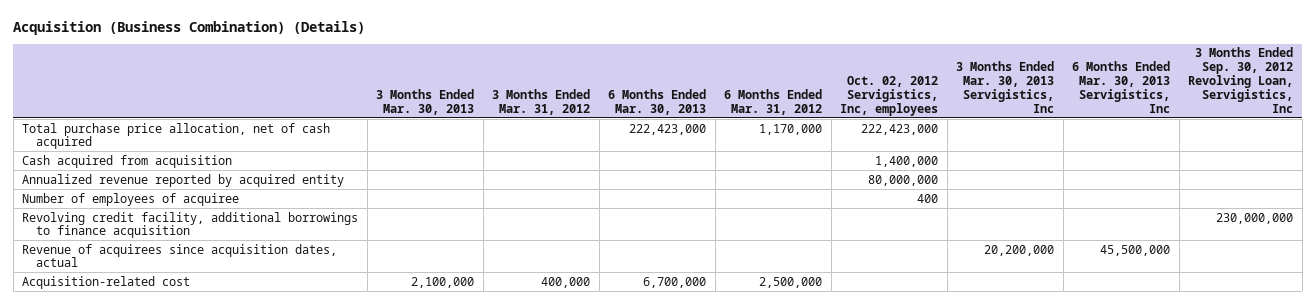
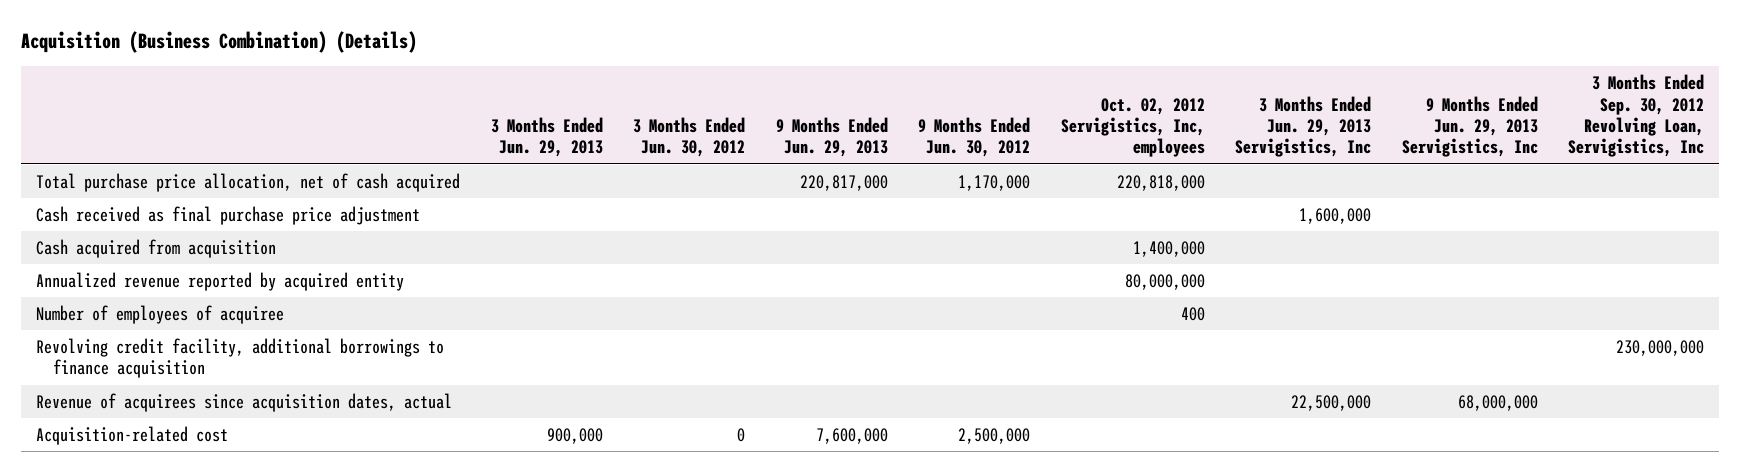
- | 3 Months Ended Mar. 30, 2013 | 3 Months Ended Mar. 31, 2012 | 6 Months Ended Mar. 30, 2013 | 6 Months Ended Mar. 31, 2012 | Oct. 02, 2012 Servigistics, Inc, employees | 3 Months Ended Mar. 30, 2013 Servigistics, Inc | 6 Months Ended Mar. 30, 2013 Servigistics, Inc | 3 Months Ended Sep. 30, 2012 Revolving Loan, Servigistics, Inc
+ | 3 Months Ended Jun. 29, 2013 | 3 Months Ended Jun. 30, 2012 | 9 Months Ended Jun. 29, 2013 | 9 Months Ended Jun. 30, 2012 | Oct. 02, 2012 Servigistics, Inc, employees | 3 Months Ended Jun. 29, 2013 Servigistics, Inc | 9 Months Ended Jun. 29, 2013 Servigistics, Inc | 3 Months Ended Sep. 30, 2012 Revolving Loan, Servigistics, Inc
- Total purchase price allocation, net of cash acquired | | | 222,423,000 | 1,170,000 | 222,423,000 | | |
+ Total purchase price allocation, net of cash acquired | | | 220,817,000 | 1,170,000 | 220,818,000 | | |
+ Cash received as final purchase price adjustment | | | | | | 1,600,000 | |

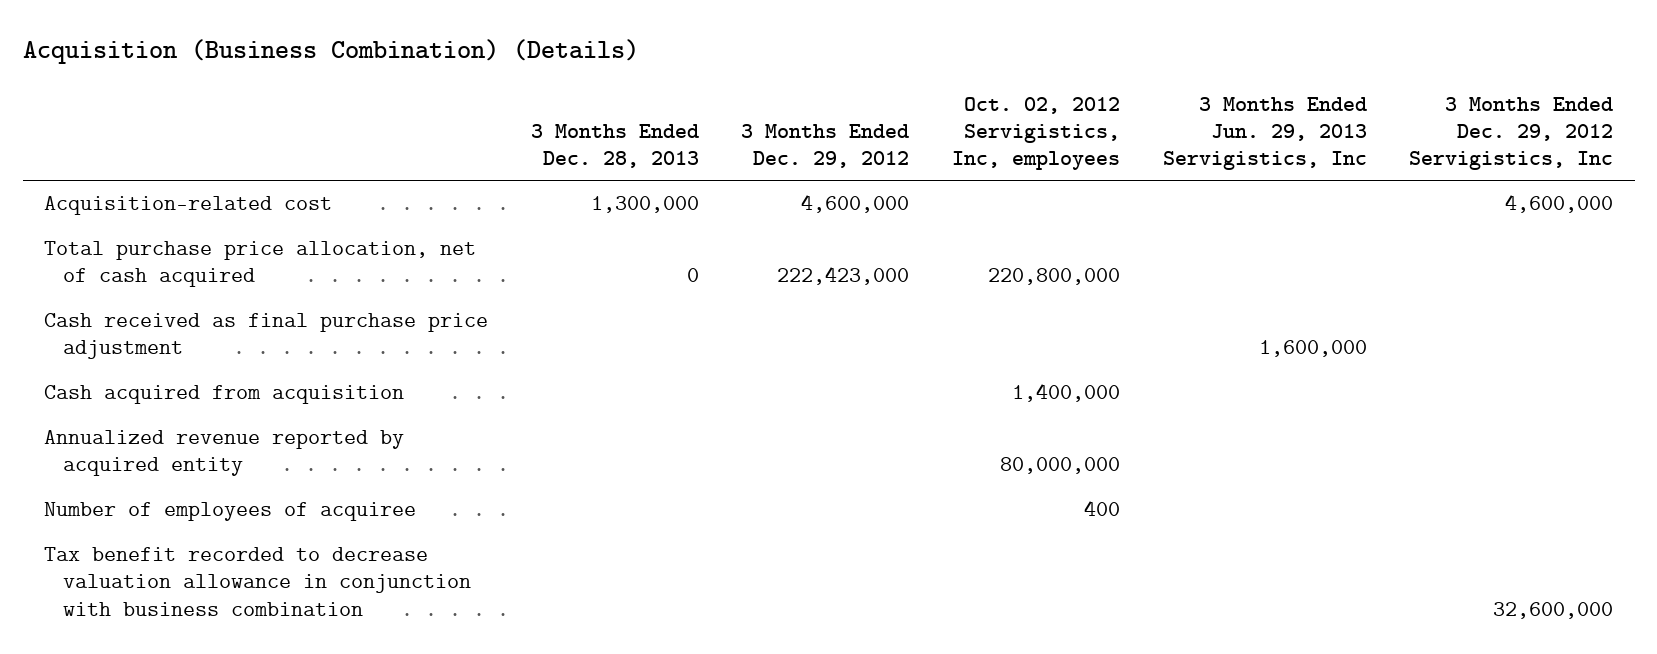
- | 3 Months Ended Jun. 29, 2013 | 3 Months Ended Jun. 30, 2012 | 9 Months Ended Jun. 29, 2013 | 9 Months Ended Jun. 30, 2012 | Oct. 02, 2012 Servigistics, Inc, employees | 3 Months Ended Jun. 29, 2013 Servigistics, Inc | 9 Months Ended Jun. 29, 2013 Servigistics, Inc | 3 Months Ended Sep. 30, 2012 Revolving Loan, Servigistics, Inc
+ | 3 Months Ended Dec. 28, 2013 | 3 Months Ended Dec. 29, 2012 | Oct. 02, 2012 Servigistics, Inc, employees | 3 Months Ended Jun. 29, 2013 Servigistics, Inc | 3 Months Ended Dec. 29, 2012 Servigistics, Inc
- Total purchase price allocation, net of cash acquired | | | 220,817,000 | 1,170,000 | 220,818,000 | | |
moved up: Acquisition-related cost | 1,300,000 | 4,600,000 | | | 4,600,000
+ Total purchase price allocation, net of cash acquired | 0 | 222,423,000 | 220,800,000 | |
- Revolving credit facility, additional borrowings to finance acquisition | | | | | | | | 230,000,000
- Revenue of acquirees since acquisition dates, actual | | | | | | 22,500,000 | 68,000,000 |
+ Tax benefit recorded to decrease valuation allowance in conjunction with business combination | | | | | 32,600,000

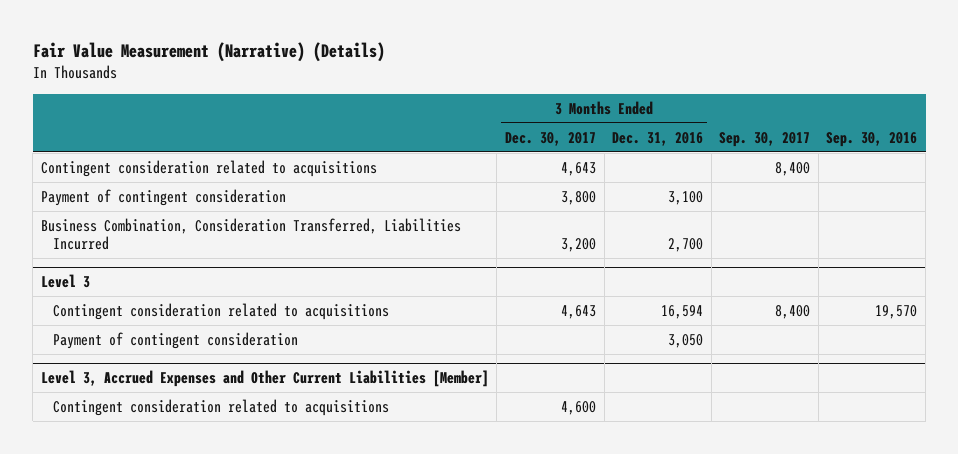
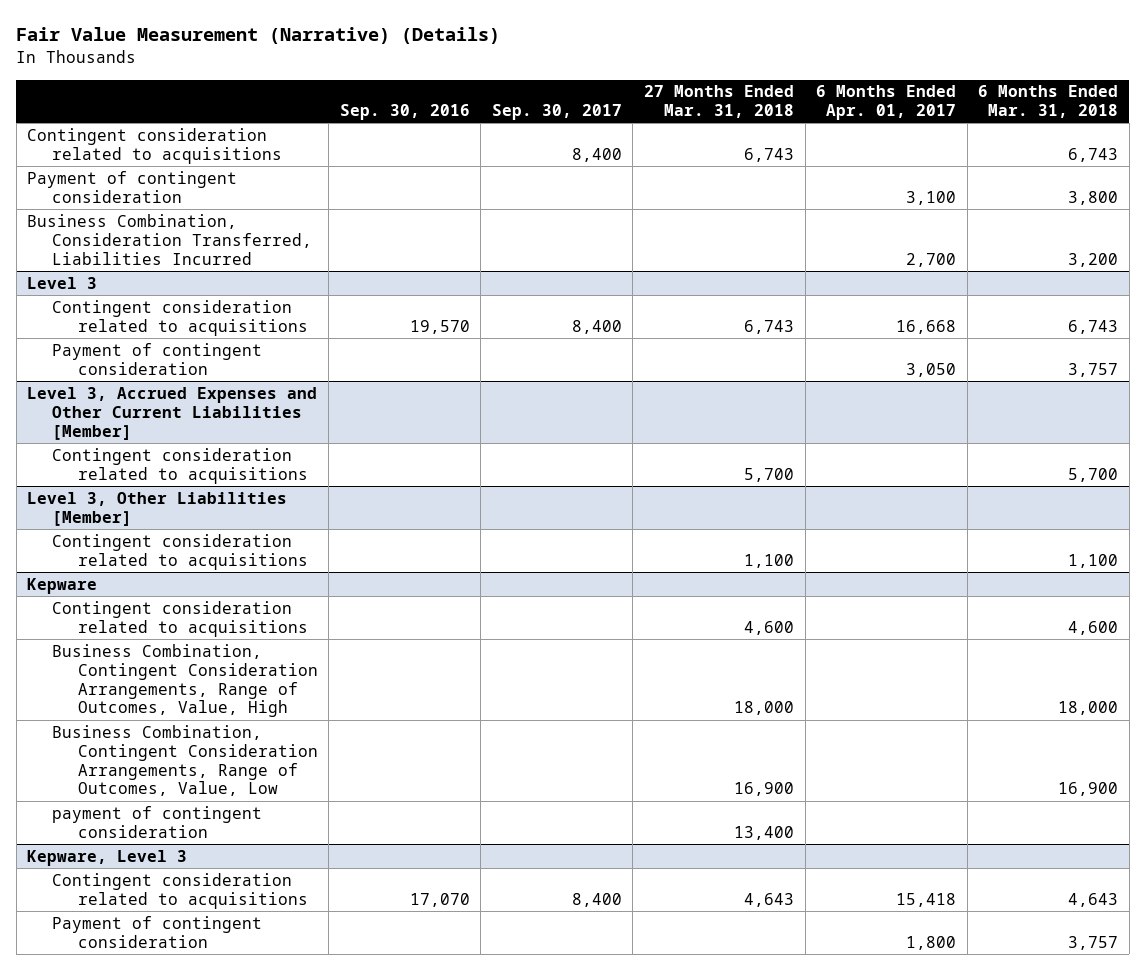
- | 3 Months Ended Dec. 30, 2017 | 3 Months Ended Dec. 31, 2016 | Sep. 30, 2017 | Sep. 30, 2016
+ | Sep. 30, 2016 | Sep. 30, 2017 | 27 Months Ended Mar. 31, 2018 | 6 Months Ended Apr. 01, 2017 | 6 Months Ended Mar. 31, 2018
+ Level 3, Other Liabilities [Member]
+ Contingent consideration related to acquisitions | | | 1,100 | | 1,100
+ Kepware
+ Contingent consideration related to acquisitions | | | 4,600 | | 4,600
+ Business Combination, Contingent Consideration Arrangements, Range of Outcomes, Value, High | | | 18,000 | | 18,000
+ Business Combination, Contingent Consideration Arrangements, Range of Outcomes, Value, Low | | | 16,900 | | 16,900
+ payment of contingent consideration | | | 13,400 | |
+ Kepware, Level 3
+ Contingent consideration related to acquisitions | 17,070 | 8,400 | 4,643 | 15,418 | 4,643
+ Payment of contingent consideration | | | | 1,800 | 3,757

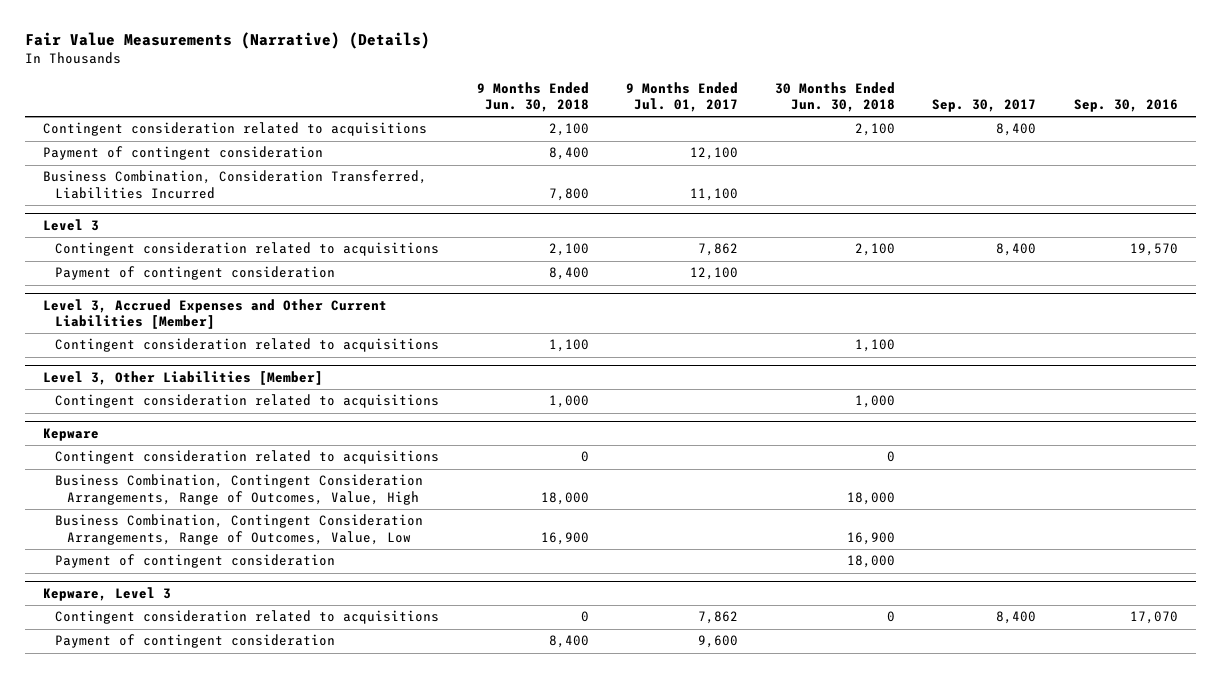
- Fair Value Measurement (Narrative) (Details)
+ Fair Value Measurements (Narrative) (Details)
- | Sep. 30, 2016 | Sep. 30, 2017 | 27 Months Ended Mar. 31, 2018 | 6 Months Ended Apr. 01, 2017 | 6 Months Ended Mar. 31, 2018
+ | 9 Months Ended Jun. 30, 2018 | 9 Months Ended Jul. 01, 2017 | 30 Months Ended Jun. 30, 2018 | Sep. 30, 2017 | Sep. 30, 2016
@ Kepware
- payment of contingent consideration | | | 13,400 | |
+ Payment of contingent consideration | | | 18,000 | |

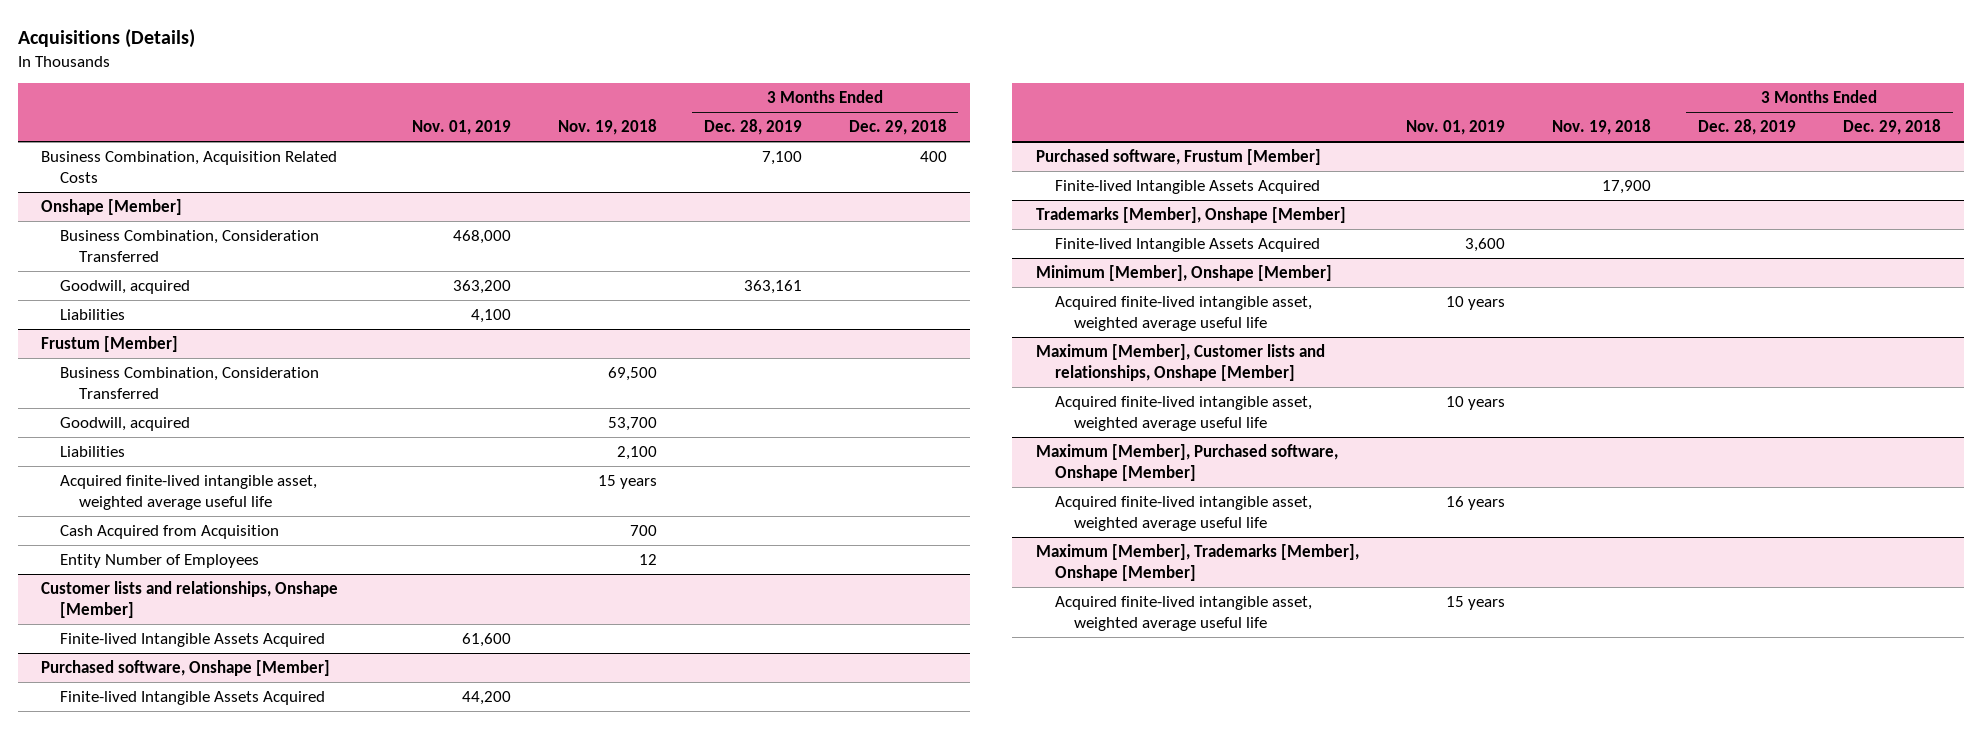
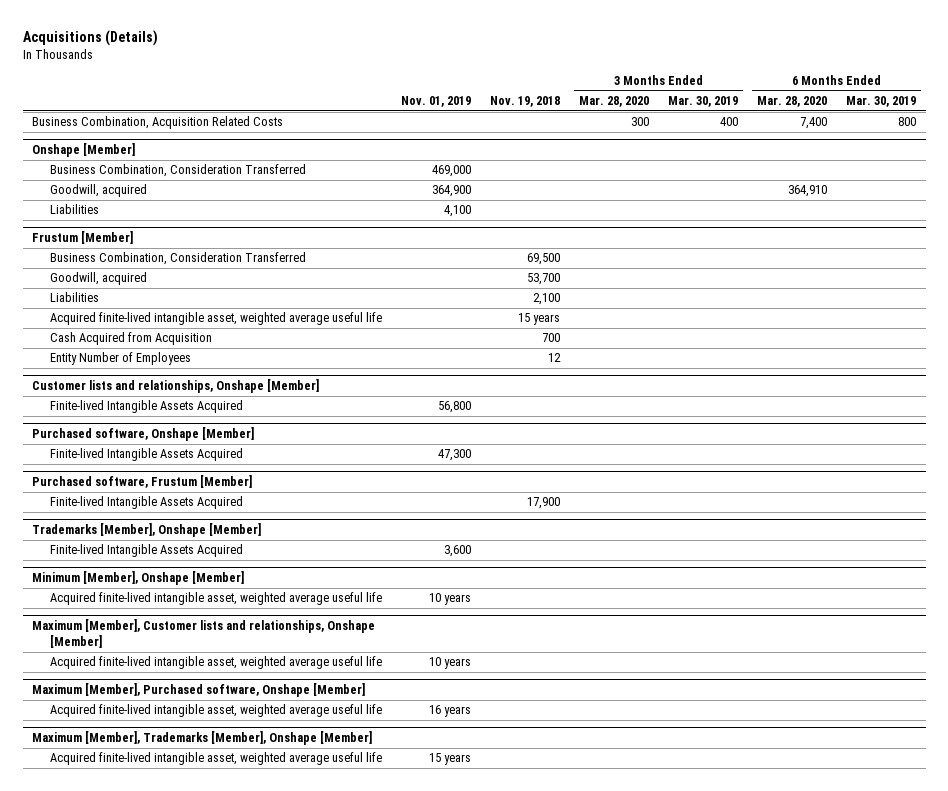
- | Nov. 01, 2019 | Nov. 19, 2018 | 3 Months Ended Dec. 28, 2019 | 3 Months Ended Dec. 29, 2018
+ | Nov. 01, 2019 | Nov. 19, 2018 | 3 Months Ended Mar. 28, 2020 | 3 Months Ended Mar. 30, 2019 | 6 Months Ended Mar. 28, 2020 | 6 Months Ended Mar. 30, 2019
@ Onshape [Member]
- Business Combination, Consideration Transferred | 468,000 | | |
- Goodwill, acquired | 363,200 | | 363,161 |
+ Business Combination, Consideration Transferred | 469,000 | | | | |
+ Goodwill, acquired | 364,900 | | | | 364,910 |
@ Customer lists and relationships, Onshape [Member]
- Finite-lived Intangible Assets Acquired | 61,600 | | |
+ Finite-lived Intangible Assets Acquired | 56,800 | | | | |
@ Purchased software, Onshape [Member]
- Finite-lived Intangible Assets Acquired | 44,200 | | |
+ Finite-lived Intangible Assets Acquired | 47,300 | | | | |

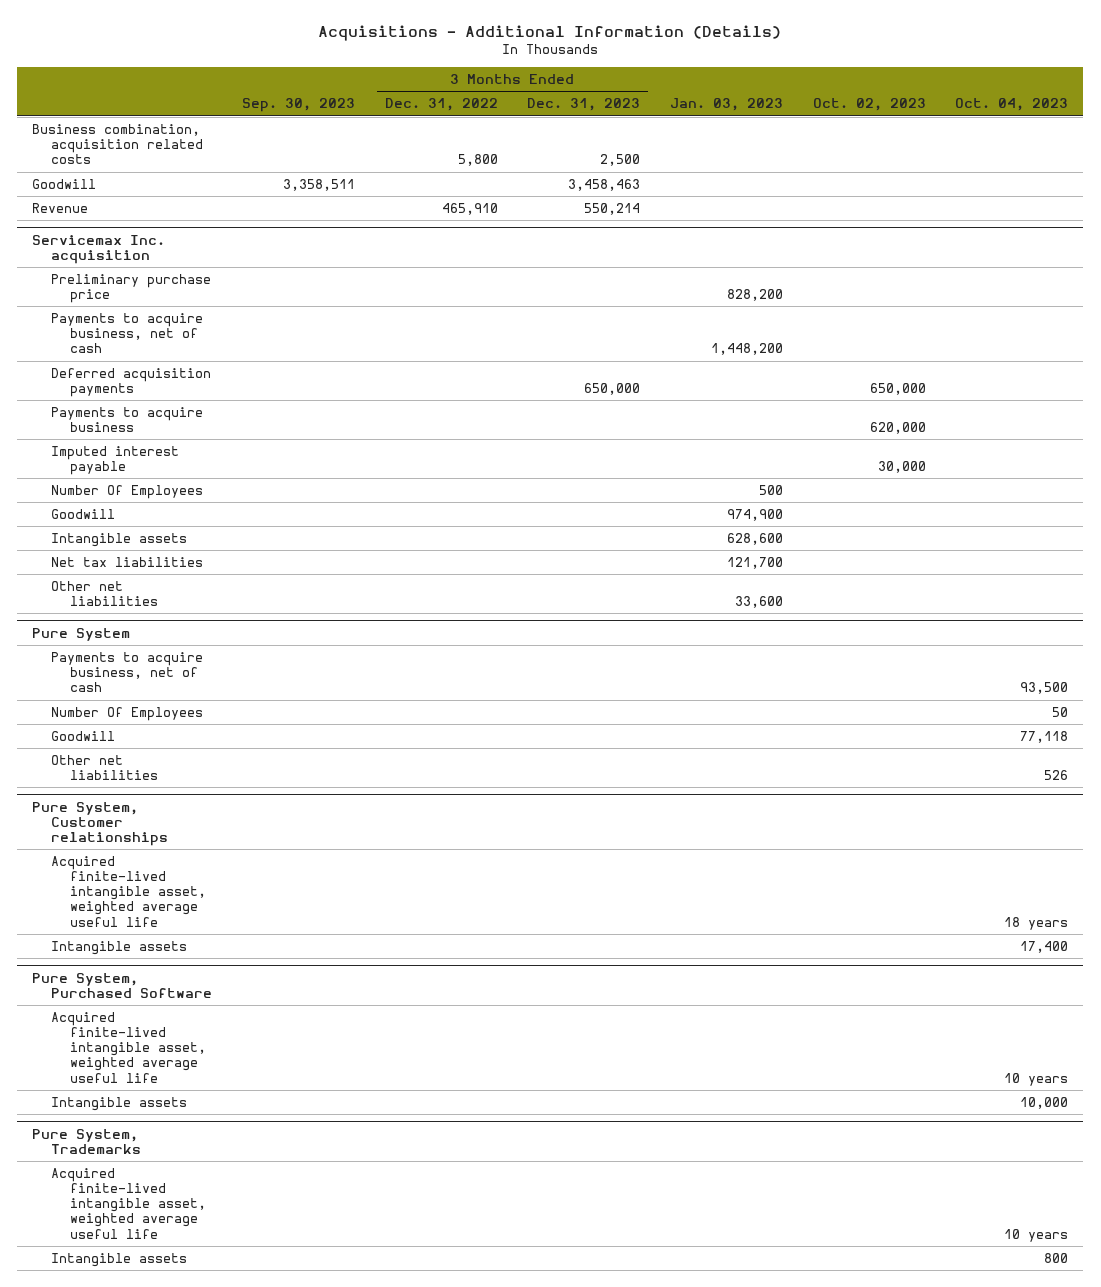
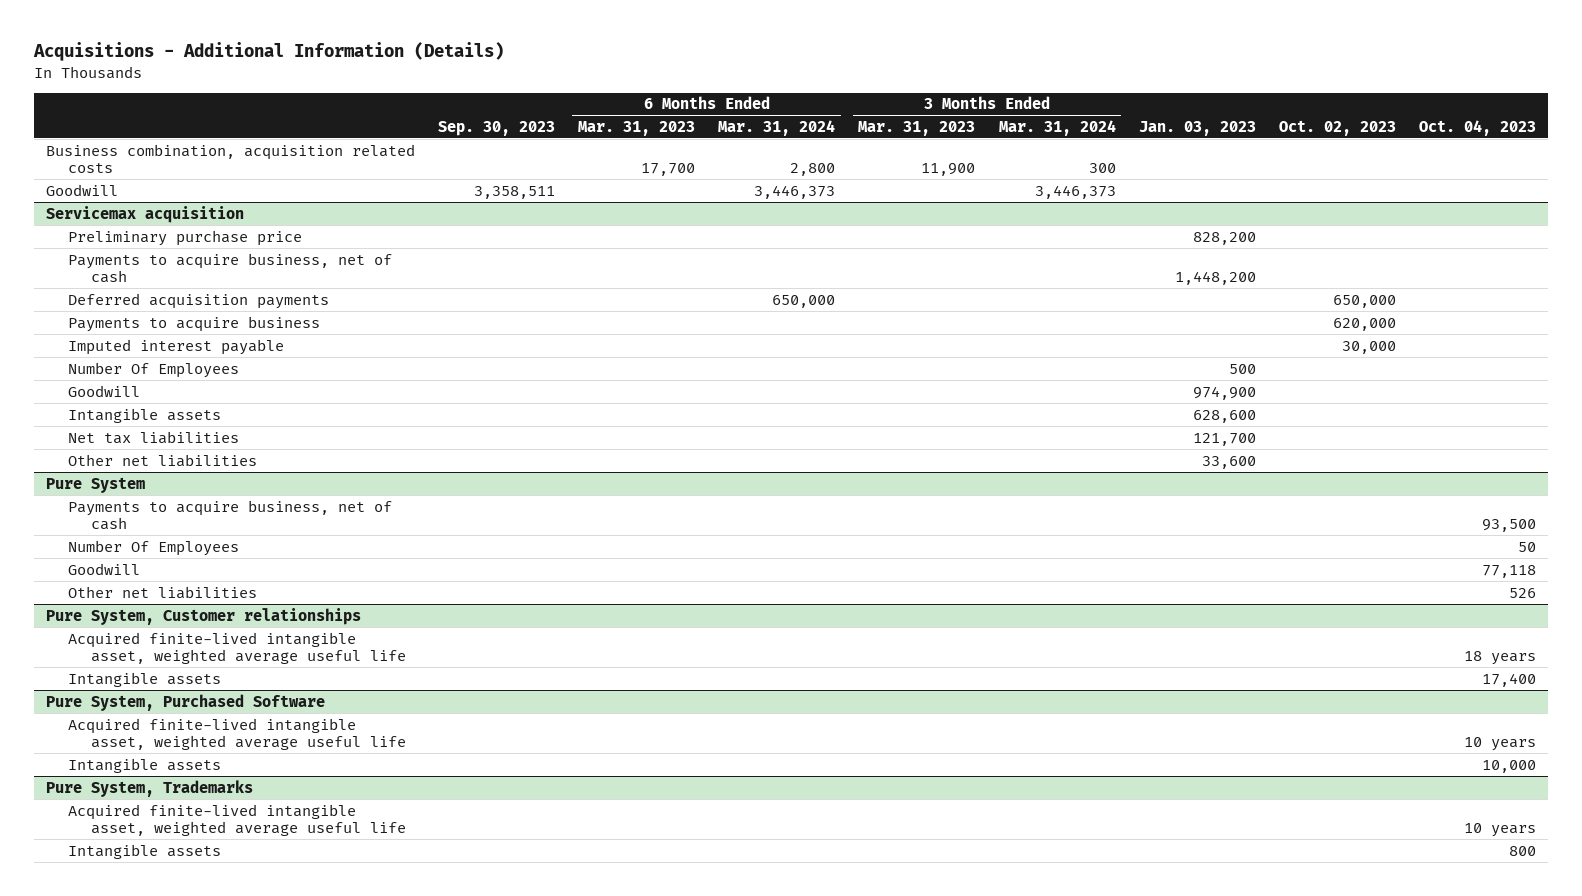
- | Sep. 30, 2023 | 3 Months Ended Dec. 31, 2022 | 3 Months Ended Dec. 31, 2023 | Jan. 03, 2023 | Oct. 02, 2023 | Oct. 04, 2023
+ | Sep. 30, 2023 | 6 Months Ended Mar. 31, 2023 | 6 Months Ended Mar. 31, 2024 | 3 Months Ended Mar. 31, 2023 | 3 Months Ended Mar. 31, 2024 | Jan. 03, 2023 | Oct. 02, 2023 | Oct. 04, 2023
- Revenue | | 465,910 | 550,214 | | |
- Servicemax Inc. acquisition
+ Servicemax acquisition

